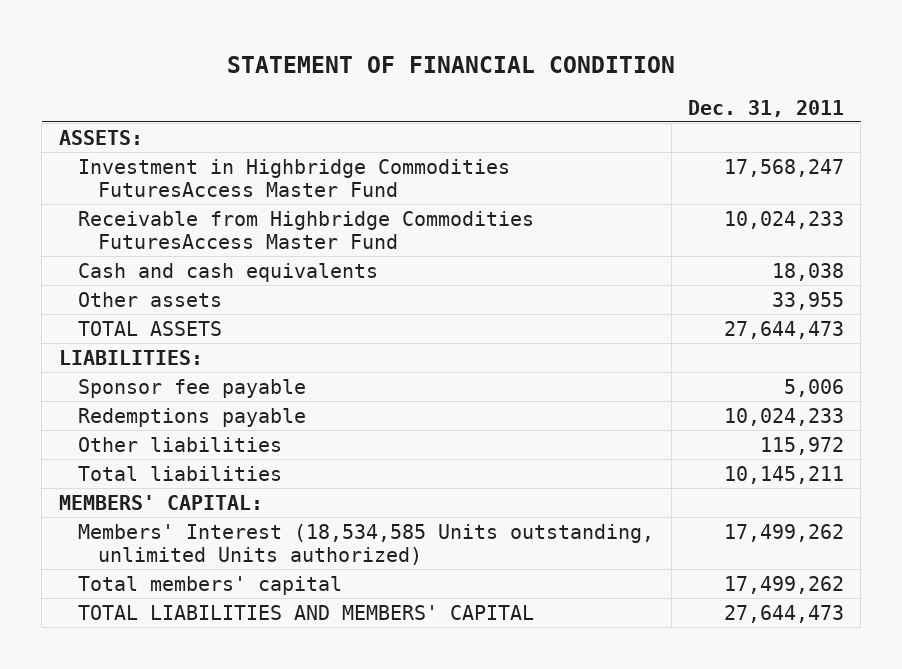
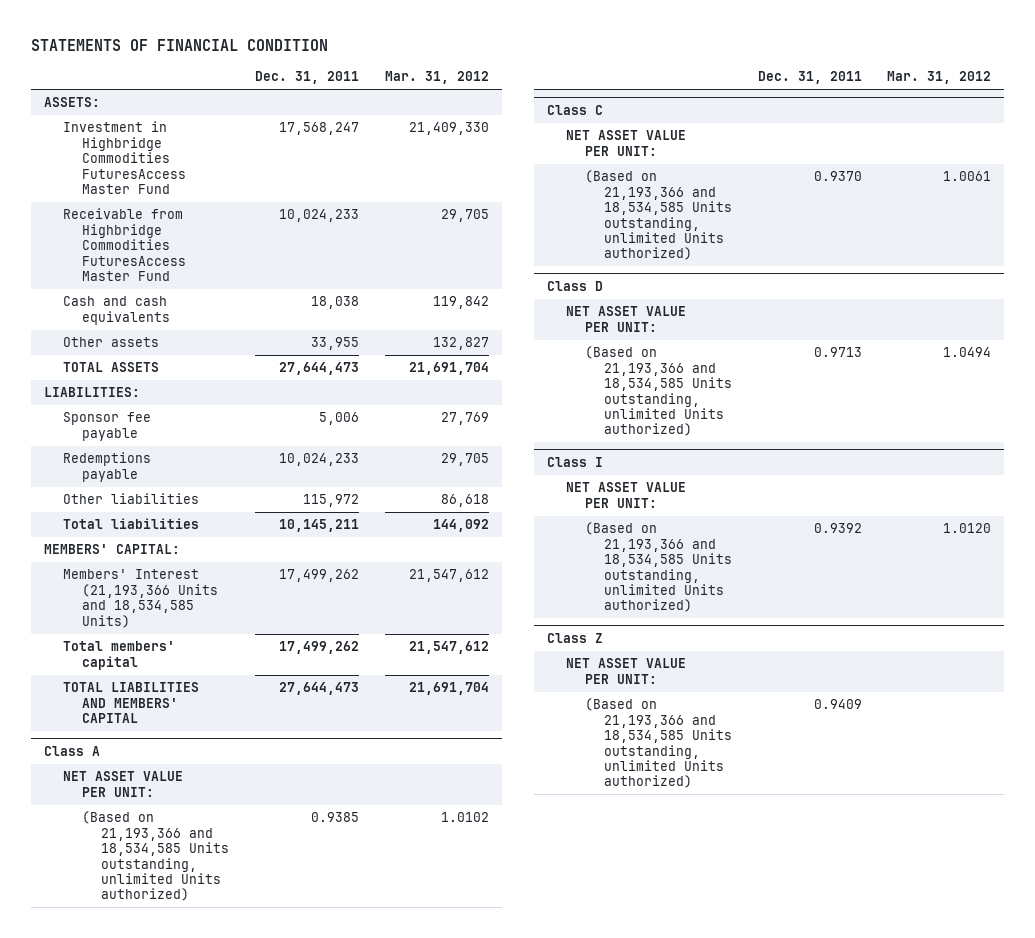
- STATEMENT OF FINANCIAL CONDITION
+ STATEMENTS OF FINANCIAL CONDITION
- | Dec. 31, 2011
+ | Dec. 31, 2011 | Mar. 31, 2012
- Members' Interest (18,534,585 Units outstanding, unlimited Units authorized) | 17,499,262
+ Members' Interest (21,193,366 Units and 18,534,585 Units) | 17,499,262 | 21,547,612
+ Class A
+ NET ASSET VALUE PER UNIT:
+ (Based on 21,193,366 and 18,534,585 Units outstanding, unlimited Units authorized) | 0.9385 | 1.0102
+ Class C
+ NET ASSET VALUE PER UNIT:
+ (Based on 21,193,366 and 18,534,585 Units outstanding, unlimited Units authorized) | 0.9370 | 1.0061
+ Class D
+ NET ASSET VALUE PER UNIT:
+ (Based on 21,193,366 and 18,534,585 Units outstanding, unlimited Units authorized) | 0.9713 | 1.0494
+ Class I
+ NET ASSET VALUE PER UNIT:
+ (Based on 21,193,366 and 18,534,585 Units outstanding, unlimited Units authorized) | 0.9392 | 1.0120
+ Class Z
+ NET ASSET VALUE PER UNIT:
+ (Based on 21,193,366 and 18,534,585 Units outstanding, unlimited Units authorized) | 0.9409 |

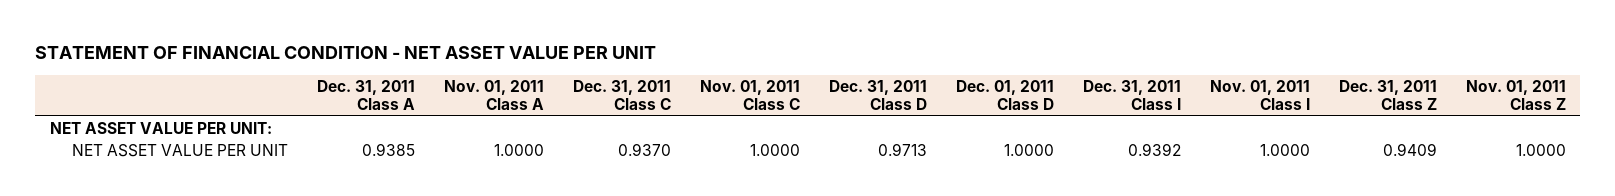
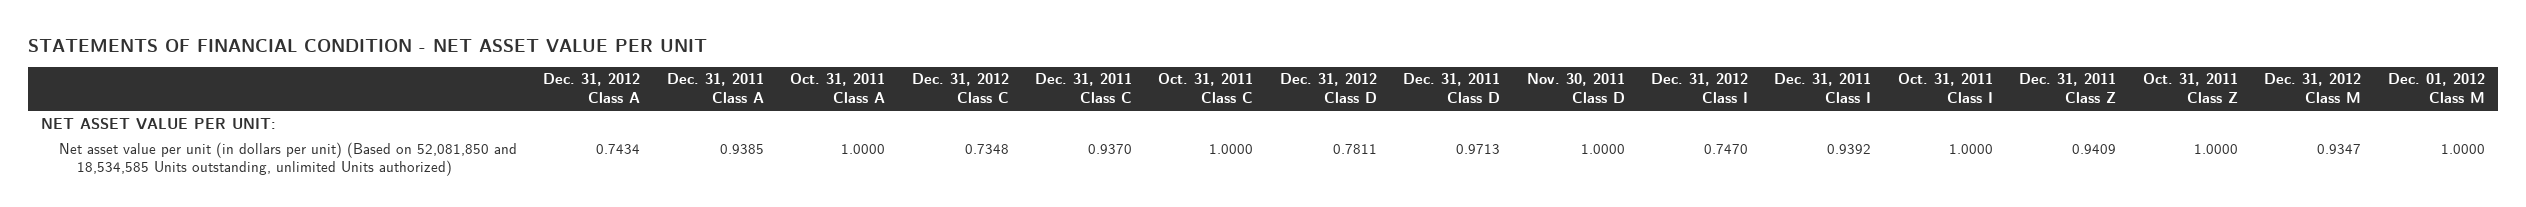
- STATEMENT OF FINANCIAL CONDITION - NET ASSET VALUE PER UNIT
+ STATEMENTS OF FINANCIAL CONDITION - NET ASSET VALUE PER UNIT
- | Dec. 31, 2011 Class A | Nov. 01, 2011 Class A | Dec. 31, 2011 Class C | Nov. 01, 2011 Class C | Dec. 31, 2011 Class D | Dec. 01, 2011 Class D | Dec. 31, 2011 Class I | Nov. 01, 2011 Class I | Dec. 31, 2011 Class Z | Nov. 01, 2011 Class Z
+ | Dec. 31, 2012 Class A | Dec. 31, 2011 Class A | Oct. 31, 2011 Class A | Dec. 31, 2012 Class C | Dec. 31, 2011 Class C | Oct. 31, 2011 Class C | Dec. 31, 2012 Class D | Dec. 31, 2011 Class D | Nov. 30, 2011 Class D | Dec. 31, 2012 Class I | Dec. 31, 2011 Class I | Oct. 31, 2011 Class I | Dec. 31, 2011 Class Z | Oct. 31, 2011 Class Z | Dec. 31, 2012 Class M | Dec. 01, 2012 Class M
- NET ASSET VALUE PER UNIT | 0.9385 | 1.0000 | 0.9370 | 1.0000 | 0.9713 | 1.0000 | 0.9392 | 1.0000 | 0.9409 | 1.0000
+ Net asset value per unit (in dollars per unit) (Based on 52,081,850 and 18,534,585 Units outstanding, unlimited Units authorized) | 0.7434 | 0.9385 | 1.0000 | 0.7348 | 0.9370 | 1.0000 | 0.7811 | 0.9713 | 1.0000 | 0.7470 | 0.9392 | 1.0000 | 0.9409 | 1.0000 | 0.9347 | 1.0000

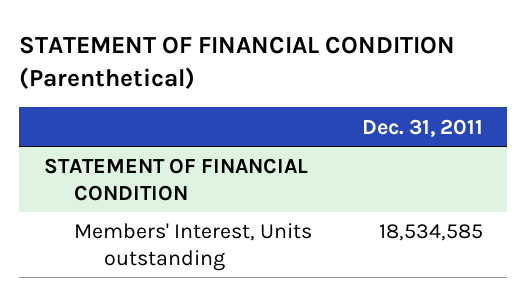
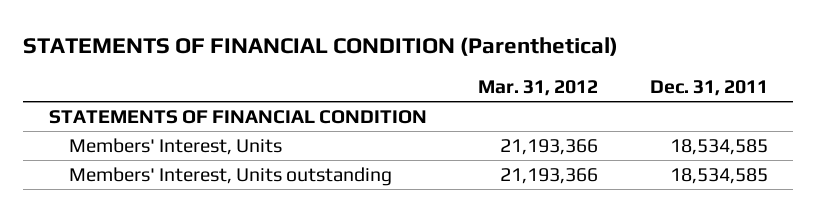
- STATEMENT OF FINANCIAL CONDITION (Parenthetical)
+ STATEMENTS OF FINANCIAL CONDITION (Parenthetical)
- | Dec. 31, 2011
+ | Mar. 31, 2012 | Dec. 31, 2011
- STATEMENT OF FINANCIAL CONDITION
+ STATEMENTS OF FINANCIAL CONDITION
+ Members' Interest, Units | 21,193,366 | 18,534,585

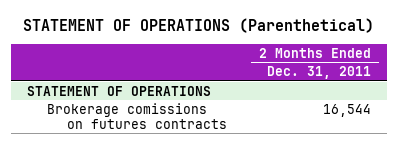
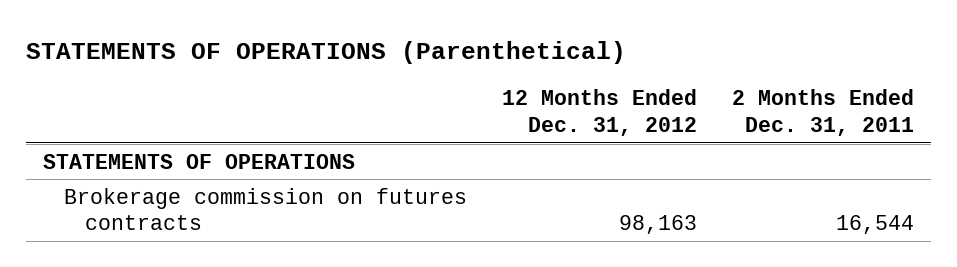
- STATEMENT OF OPERATIONS (Parenthetical)
+ STATEMENTS OF OPERATIONS (Parenthetical)
- | 2 Months Ended Dec. 31, 2011
+ | 12 Months Ended Dec. 31, 2012 | 2 Months Ended Dec. 31, 2011
- STATEMENT OF OPERATIONS
- Brokerage comissions on futures contracts | 16,544
+ STATEMENTS OF OPERATIONS
+ Brokerage commission on futures contracts | 98,163 | 16,544

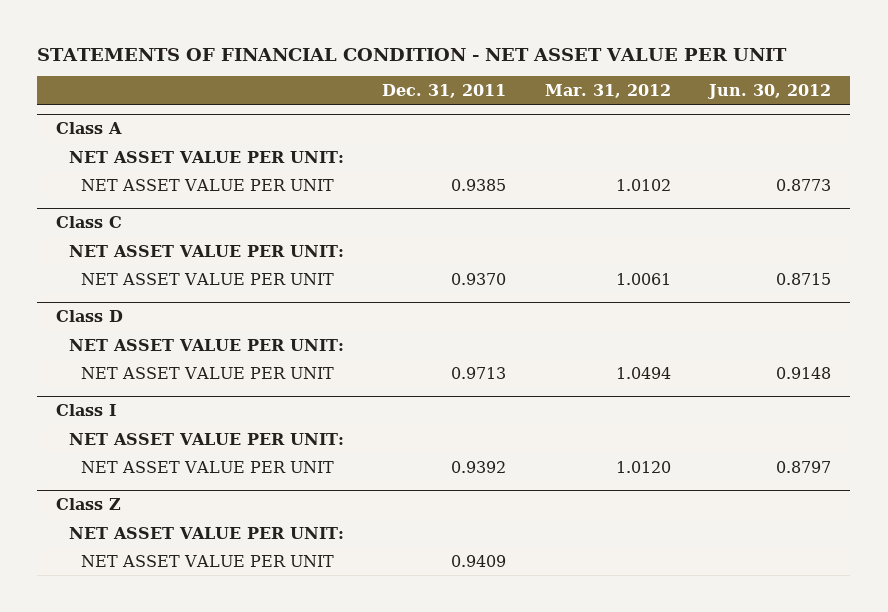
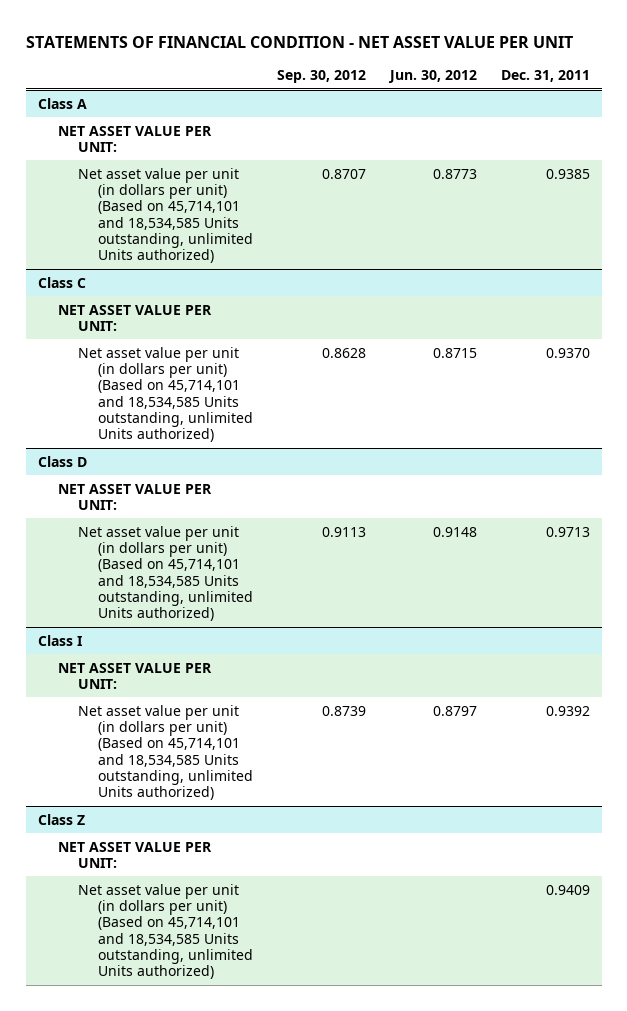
- | Dec. 31, 2011 | Mar. 31, 2012 | Jun. 30, 2012
+ | Sep. 30, 2012 | Jun. 30, 2012 | Dec. 31, 2011
@ Class A
- NET ASSET VALUE PER UNIT | 0.9385 | 1.0102 | 0.8773
+ Net asset value per unit (in dollars per unit) (Based on 45,714,101 and 18,534,585 Units outstanding, unlimited Units authorized) | 0.8707 | 0.8773 | 0.9385
@ Class C
- NET ASSET VALUE PER UNIT | 0.9370 | 1.0061 | 0.8715
+ Net asset value per unit (in dollars per unit) (Based on 45,714,101 and 18,534,585 Units outstanding, unlimited Units authorized) | 0.8628 | 0.8715 | 0.9370
@ Class D
- NET ASSET VALUE PER UNIT | 0.9713 | 1.0494 | 0.9148
+ Net asset value per unit (in dollars per unit) (Based on 45,714,101 and 18,534,585 Units outstanding, unlimited Units authorized) | 0.9113 | 0.9148 | 0.9713
@ Class I
- NET ASSET VALUE PER UNIT | 0.9392 | 1.0120 | 0.8797
+ Net asset value per unit (in dollars per unit) (Based on 45,714,101 and 18,534,585 Units outstanding, unlimited Units authorized) | 0.8739 | 0.8797 | 0.9392
@ Class Z
- NET ASSET VALUE PER UNIT | 0.9409 | |
+ Net asset value per unit (in dollars per unit) (Based on 45,714,101 and 18,534,585 Units outstanding, unlimited Units authorized) | | | 0.9409

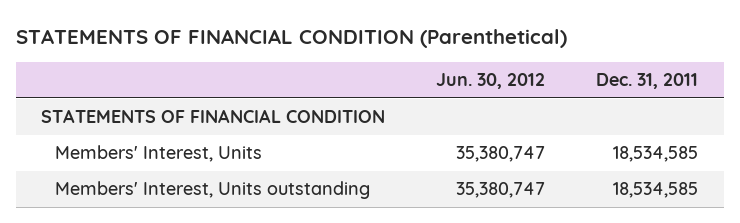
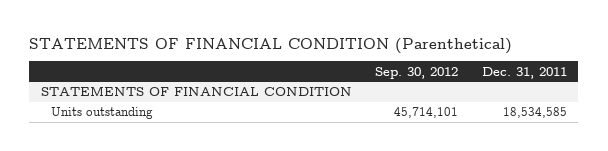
- | Jun. 30, 2012 | Dec. 31, 2011
+ | Sep. 30, 2012 | Dec. 31, 2011
- Members' Interest, Units | 35,380,747 | 18,534,585
- Members' Interest, Units outstanding | 35,380,747 | 18,534,585
+ Units outstanding | 45,714,101 | 18,534,585

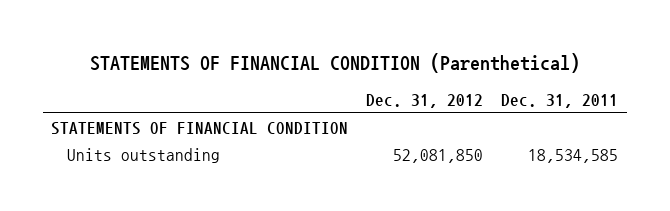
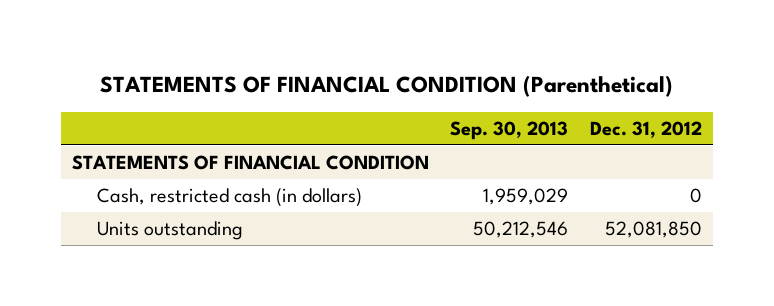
- | Dec. 31, 2012 | Dec. 31, 2011
+ | Sep. 30, 2013 | Dec. 31, 2012
+ Cash, restricted cash (in dollars) | 1,959,029 | 0

